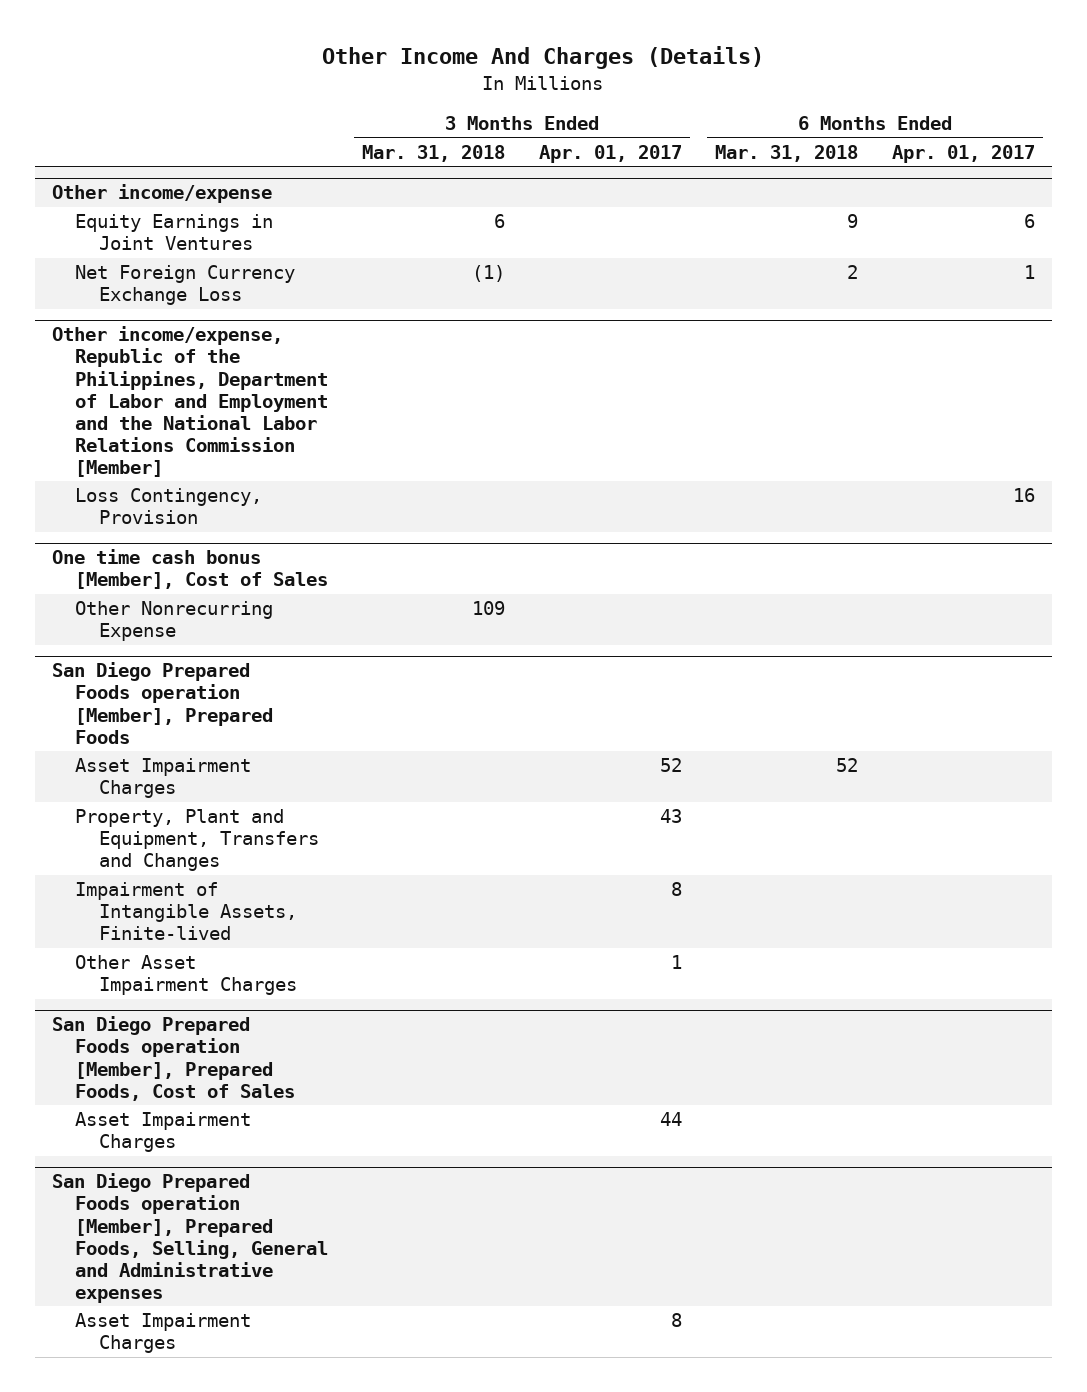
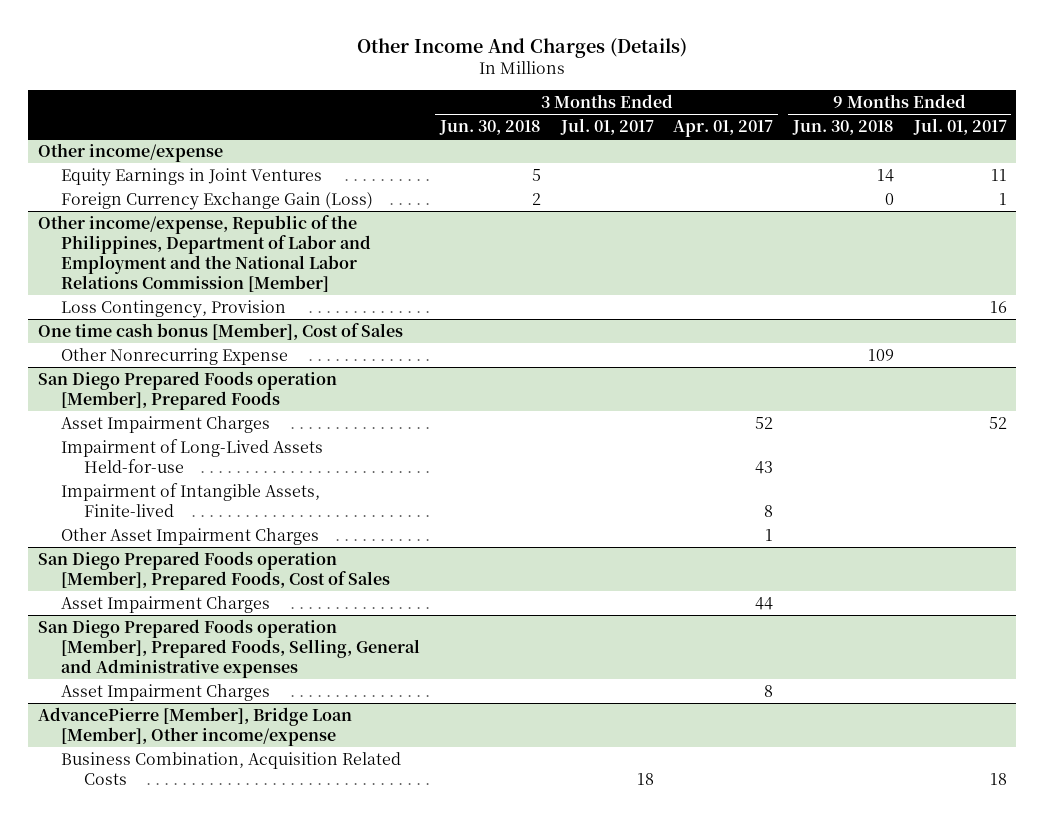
- | 3 Months Ended Mar. 31, 2018 | 3 Months Ended Apr. 01, 2017 | 6 Months Ended Mar. 31, 2018 | 6 Months Ended Apr. 01, 2017
+ | 3 Months Ended Jun. 30, 2018 | 3 Months Ended Jul. 01, 2017 | 3 Months Ended Apr. 01, 2017 | 9 Months Ended Jun. 30, 2018 | 9 Months Ended Jul. 01, 2017
@ Other income/expense
- Net Foreign Currency Exchange Loss | (1) | | 2 | 1
+ Foreign Currency Exchange Gain (Loss) | 2 | | | 0 | 1
@ San Diego Prepared Foods operation [Member], Prepared Foods
- Property, Plant and Equipment, Transfers and Changes | | 43 | |
+ Impairment of Long-Lived Assets Held-for-use | | | 43 | |
+ AdvancePierre [Member], Bridge Loan [Member], Other income/expense
+ Business Combination, Acquisition Related Costs | | 18 | | | 18

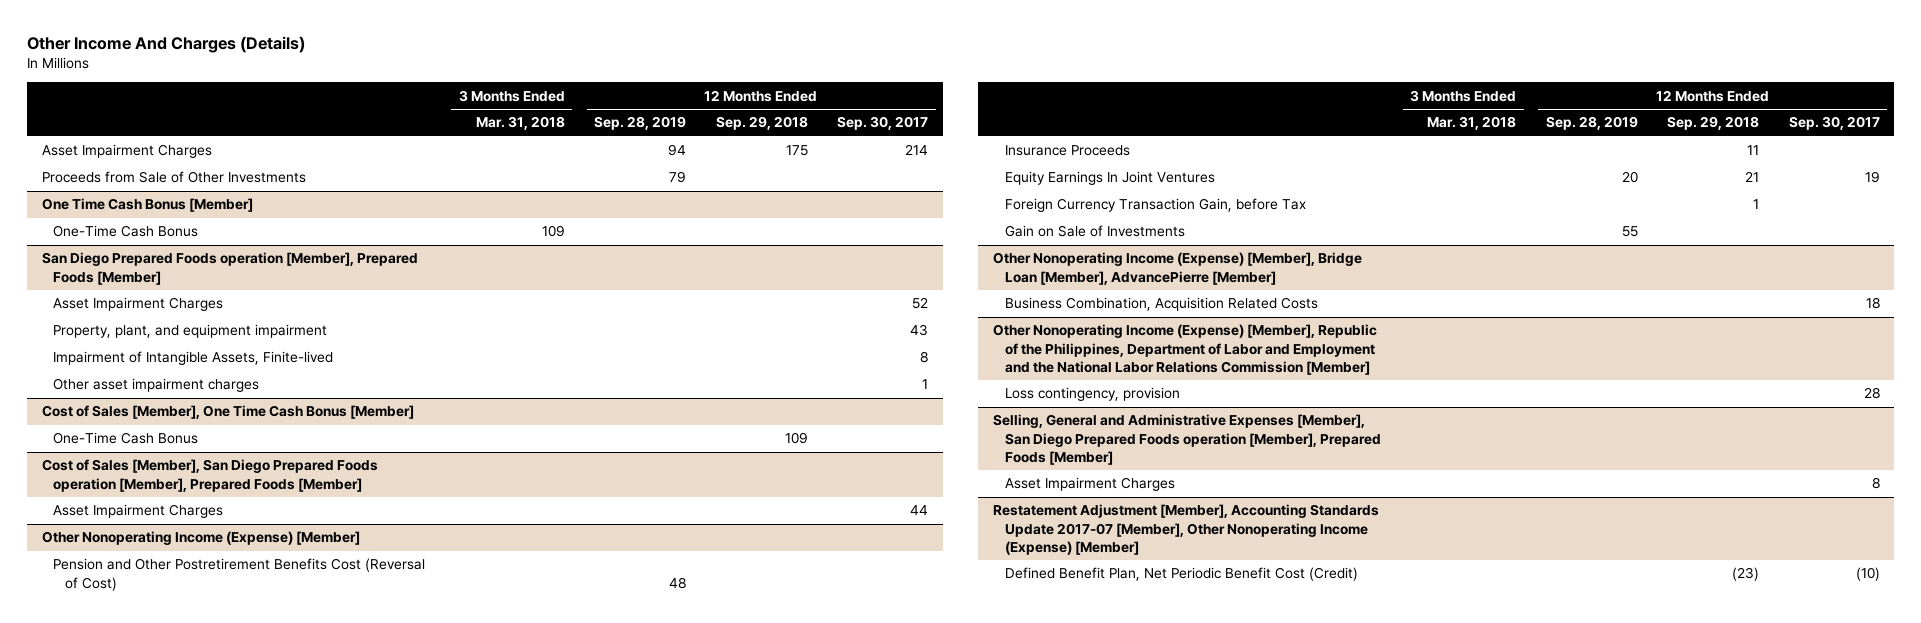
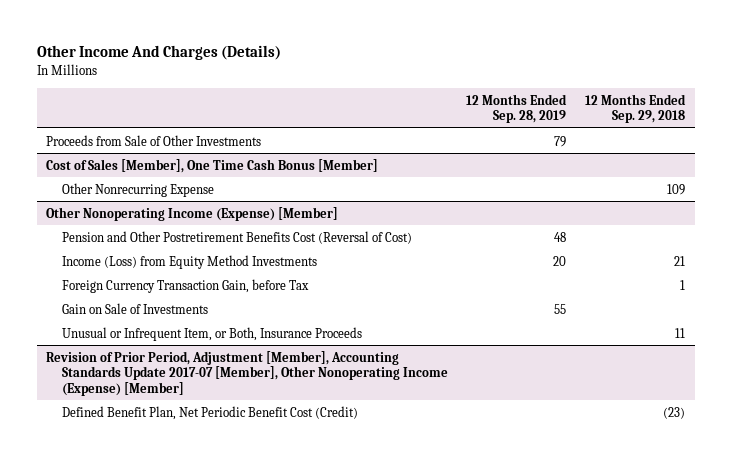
- | 3 Months Ended Mar. 31, 2018 | 12 Months Ended Sep. 28, 2019 | 12 Months Ended Sep. 29, 2018 | 12 Months Ended Sep. 30, 2017
+ | 12 Months Ended Sep. 28, 2019 | 12 Months Ended Sep. 29, 2018
- Asset Impairment Charges | | 94 | 175 | 214
- One Time Cash Bonus [Member]
- One-Time Cash Bonus | 109 | | |
- San Diego Prepared Foods operation [Member], Prepared Foods [Member]
- Asset Impairment Charges | | | | 52
- Property, plant, and equipment impairment | | | | 43
- Impairment of Intangible Assets, Finite-lived | | | | 8
- Other asset impairment charges | | | | 1
@ Cost of Sales [Member], One Time Cash Bonus [Member]
- One-Time Cash Bonus | | | 109 |
- Cost of Sales [Member], San Diego Prepared Foods operation [Member], Prepared Foods [Member]
- Asset Impairment Charges | | | | 44
@ Cost of Sales [Member], One Time Cash Bonus [Member]
+ Other Nonrecurring Expense | | 109
@ Other Nonoperating Income (Expense) [Member]
- Insurance Proceeds | | | 11 |
- Equity Earnings In Joint Ventures | | 20 | 21 | 19
+ Income (Loss) from Equity Method Investments | 20 | 21
- Other Nonoperating Income (Expense) [Member], Bridge Loan [Member], AdvancePierre [Member]
- Business Combination, Acquisition Related Costs | | | | 18
- Other Nonoperating Income (Expense) [Member], Republic of the Philippines, Department of Labor and Employment and the National Labor Relations Commission [Member]
- Loss contingency, provision | | | | 28
- Selling, General and Administrative Expenses [Member], San Diego Prepared Foods operation [Member], Prepared Foods [Member]
- Asset Impairment Charges | | | | 8
- Restatement Adjustment [Member], Accounting Standards Update 2017-07 [Member], Other Nonoperating Income (Expense) [Member]
@ Other Nonoperating Income (Expense) [Member]
+ Unusual or Infrequent Item, or Both, Insurance Proceeds | | 11
+ Revision of Prior Period, Adjustment [Member], Accounting Standards Update 2017-07 [Member], Other Nonoperating Income (Expense) [Member]

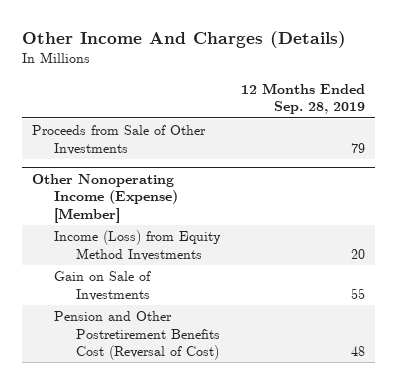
- | 12 Months Ended Sep. 28, 2019 | 12 Months Ended Sep. 29, 2018
+ | 12 Months Ended Sep. 28, 2019
- Cost of Sales [Member], One Time Cash Bonus [Member]
- Other Nonrecurring Expense | | 109
@ Other Nonoperating Income (Expense) [Member]
- Foreign Currency Transaction Gain, before Tax | | 1
- Unusual or Infrequent Item, or Both, Insurance Proceeds | | 11
- Revision of Prior Period, Adjustment [Member], Accounting Standards Update 2017-07 [Member], Other Nonoperating Income (Expense) [Member]
- Defined Benefit Plan, Net Periodic Benefit Cost (Credit) | | (23)
@ Other Nonoperating Income (Expense) [Member]
moved down: Pension and Other Postretirement Benefits Cost (Reversal of Cost) | 48

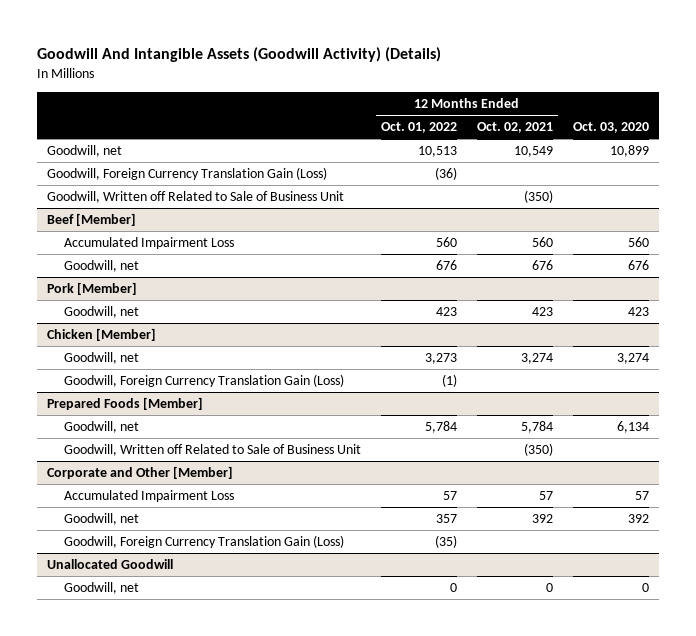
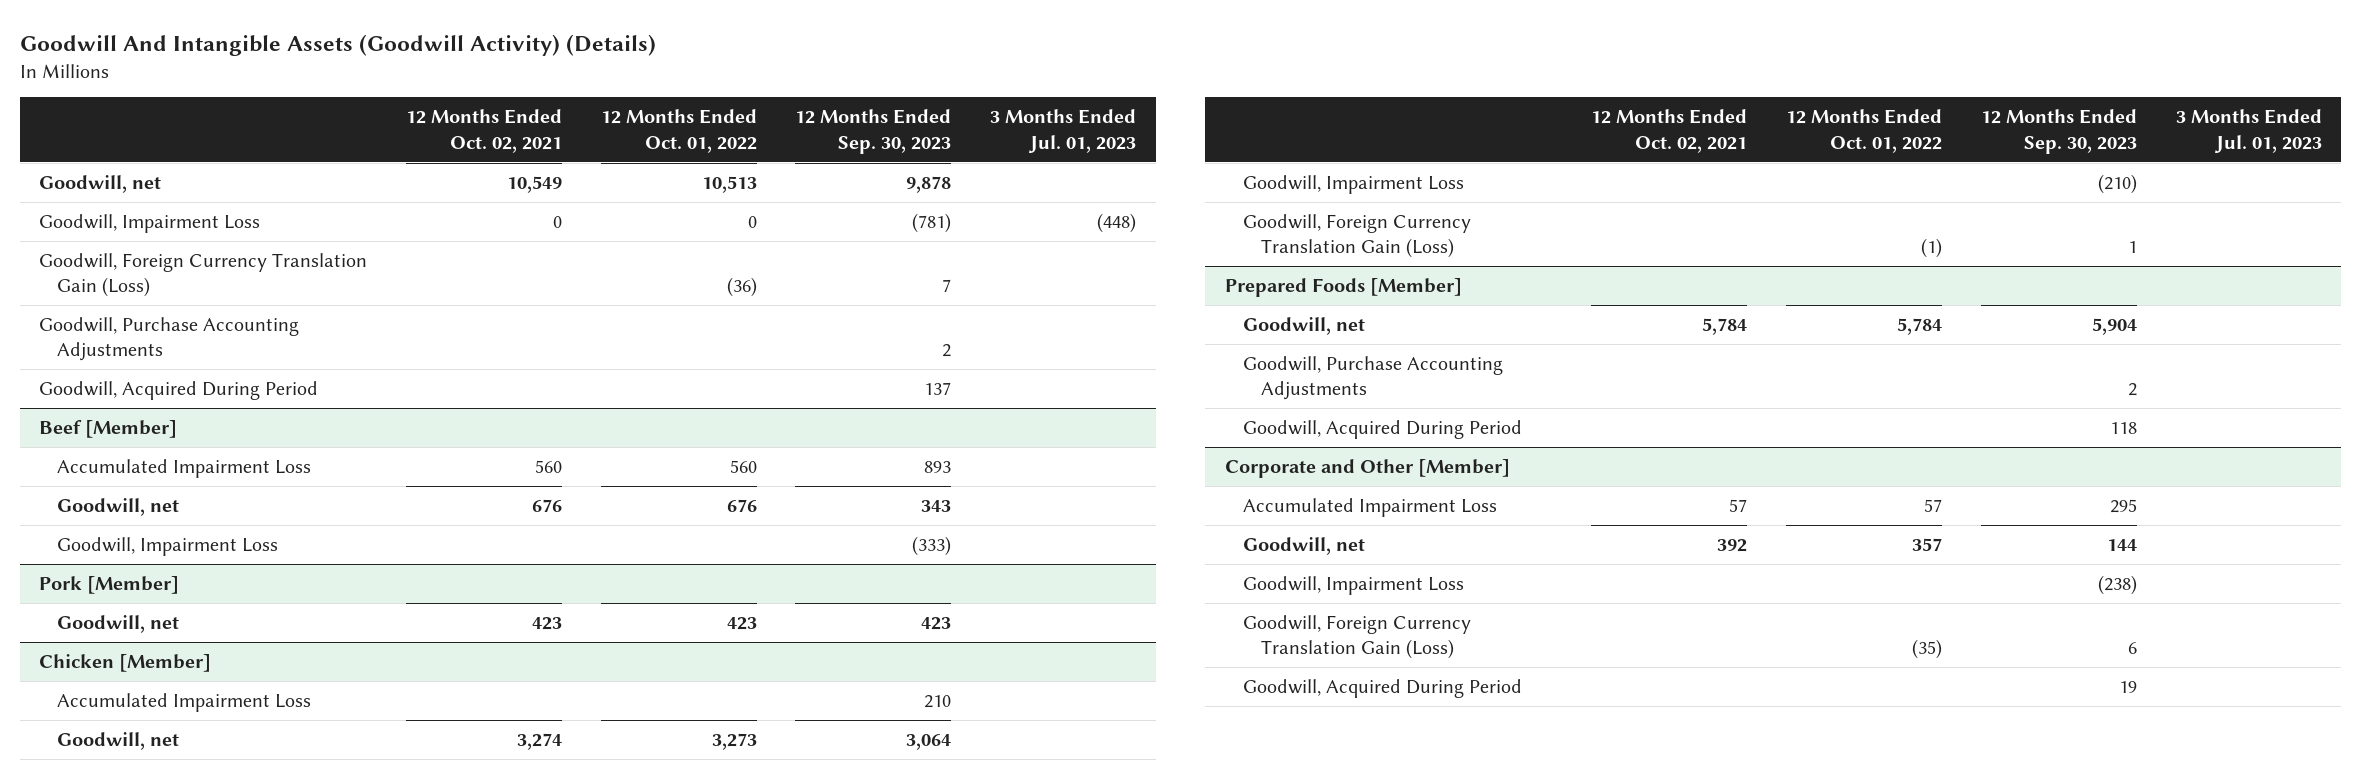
- | 12 Months Ended Oct. 01, 2022 | 12 Months Ended Oct. 02, 2021 | Oct. 03, 2020
+ | 12 Months Ended Oct. 02, 2021 | 12 Months Ended Oct. 01, 2022 | 12 Months Ended Sep. 30, 2023 | 3 Months Ended Jul. 01, 2023
+ Goodwill, Impairment Loss | 0 | 0 | (781) | (448)
- Goodwill, Written off Related to Sale of Business Unit | | (350) |
+ Goodwill, Purchase Accounting Adjustments | | | 2 |
+ Goodwill, Acquired During Period | | | 137 |
@ Beef [Member]
+ Goodwill, Impairment Loss | | | (333) |
@ Chicken [Member]
+ Accumulated Impairment Loss | | | 210 |
+ Goodwill, Impairment Loss | | | (210) |
@ Prepared Foods [Member]
- Goodwill, Written off Related to Sale of Business Unit | | (350) |
+ Goodwill, Purchase Accounting Adjustments | | | 2 |
+ Goodwill, Acquired During Period | | | 118 |
@ Corporate and Other [Member]
+ Goodwill, Impairment Loss | | | (238) |
- Unallocated Goodwill
- Goodwill, net | 0 | 0 | 0
@ Corporate and Other [Member]
+ Goodwill, Acquired During Period | | | 19 |

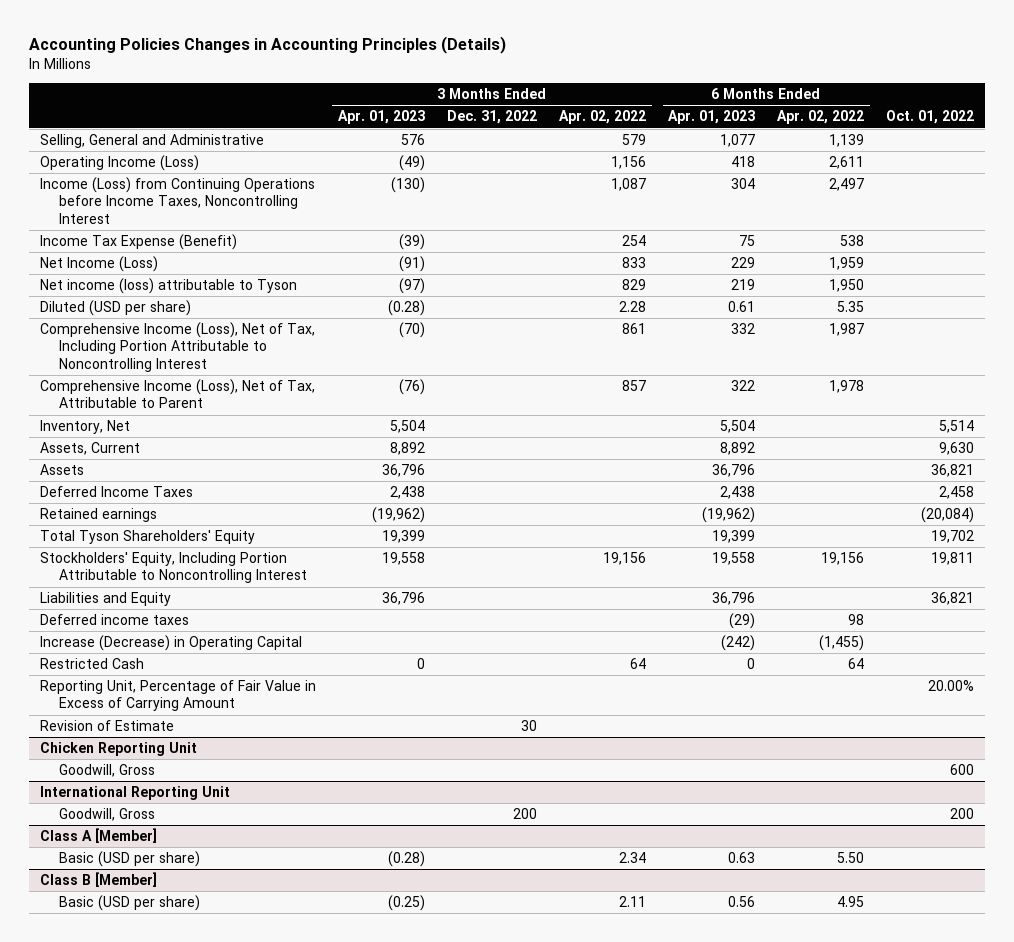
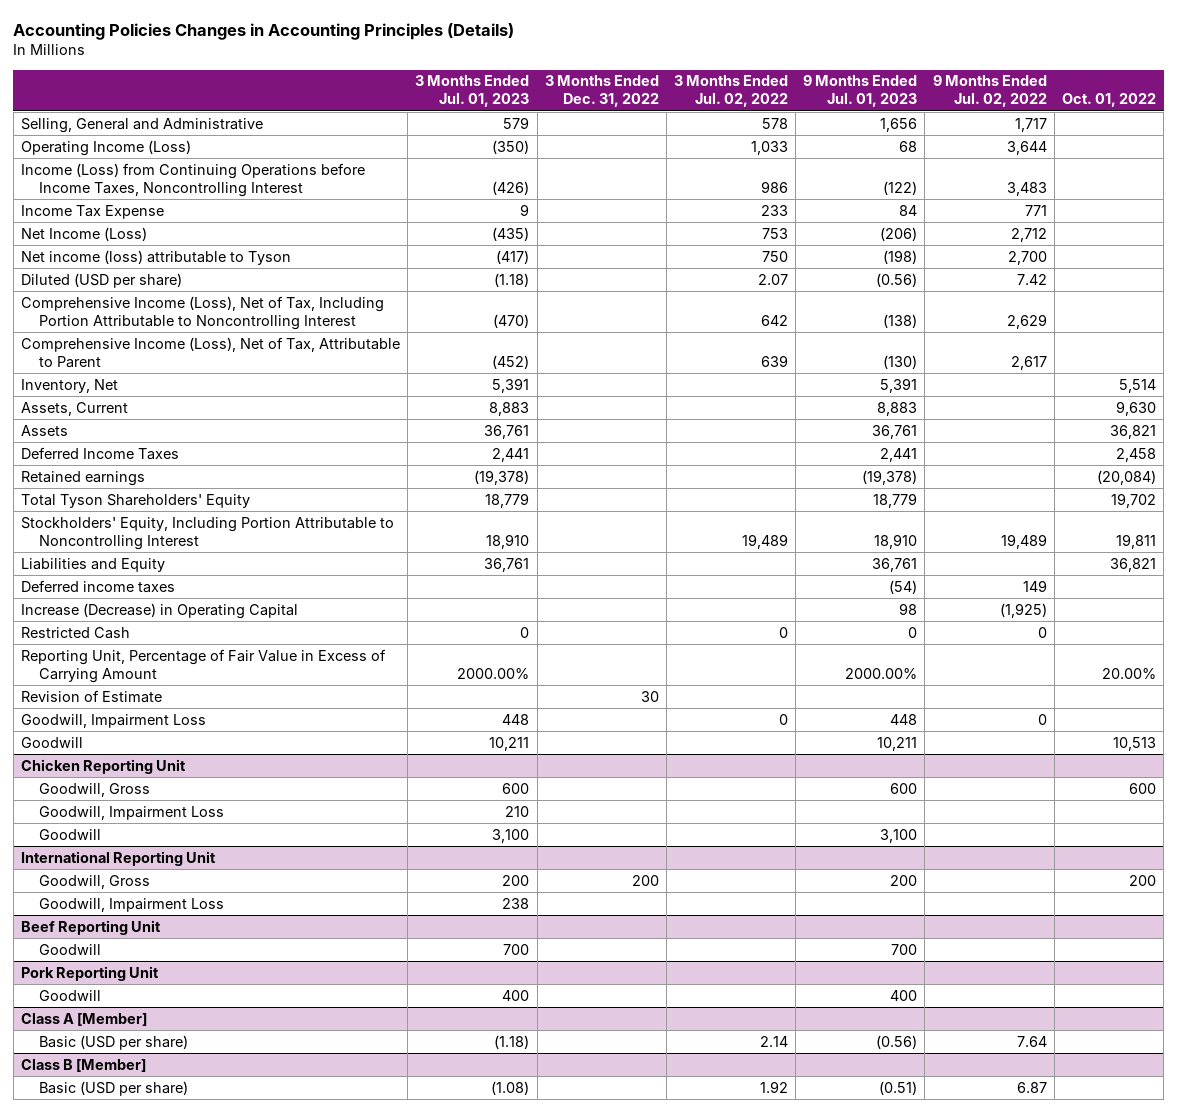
- | 3 Months Ended Apr. 01, 2023 | 3 Months Ended Dec. 31, 2022 | 3 Months Ended Apr. 02, 2022 | 6 Months Ended Apr. 01, 2023 | 6 Months Ended Apr. 02, 2022 | Oct. 01, 2022
+ | 3 Months Ended Jul. 01, 2023 | 3 Months Ended Dec. 31, 2022 | 3 Months Ended Jul. 02, 2022 | 9 Months Ended Jul. 01, 2023 | 9 Months Ended Jul. 02, 2022 | Oct. 01, 2022
- Income Tax Expense (Benefit) | (39) | | 254 | 75 | 538 |
+ Income Tax Expense | 9 | | 233 | 84 | 771 |
+ Goodwill, Impairment Loss | 448 | | 0 | 448 | 0 |
+ Goodwill | 10,211 | | | 10,211 | | 10,513
@ Chicken Reporting Unit
+ Goodwill, Impairment Loss | 210 | | | | |
+ Goodwill | 3,100 | | | 3,100 | |
@ International Reporting Unit
+ Goodwill, Impairment Loss | 238 | | | | |
+ Beef Reporting Unit
+ Goodwill | 700 | | | 700 | |
+ Pork Reporting Unit
+ Goodwill | 400 | | | 400 | |

